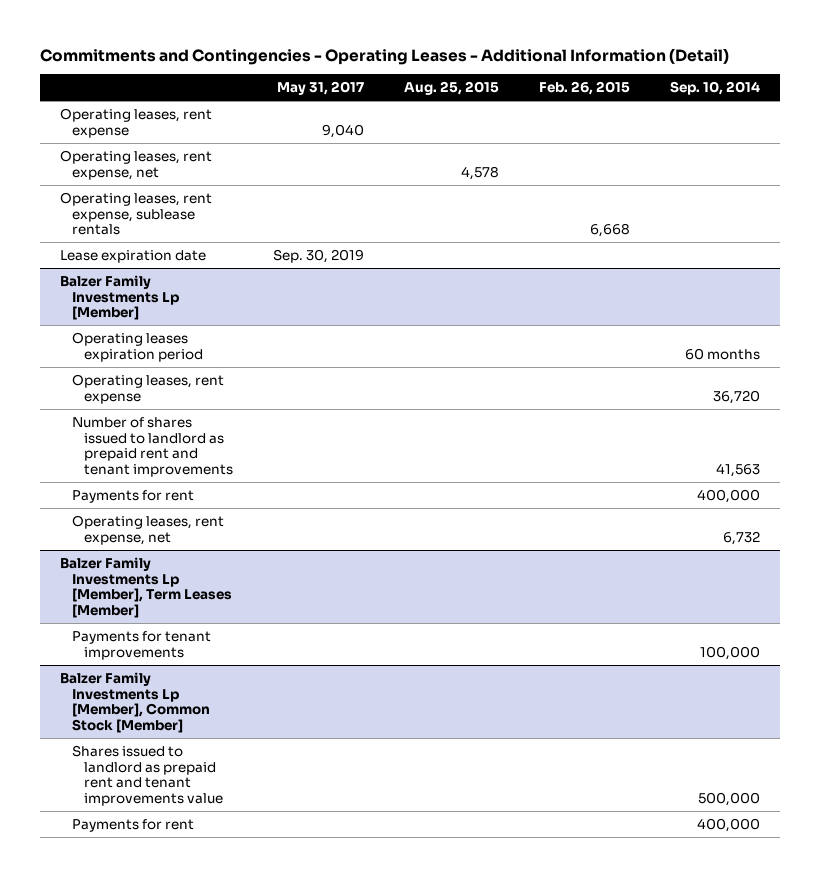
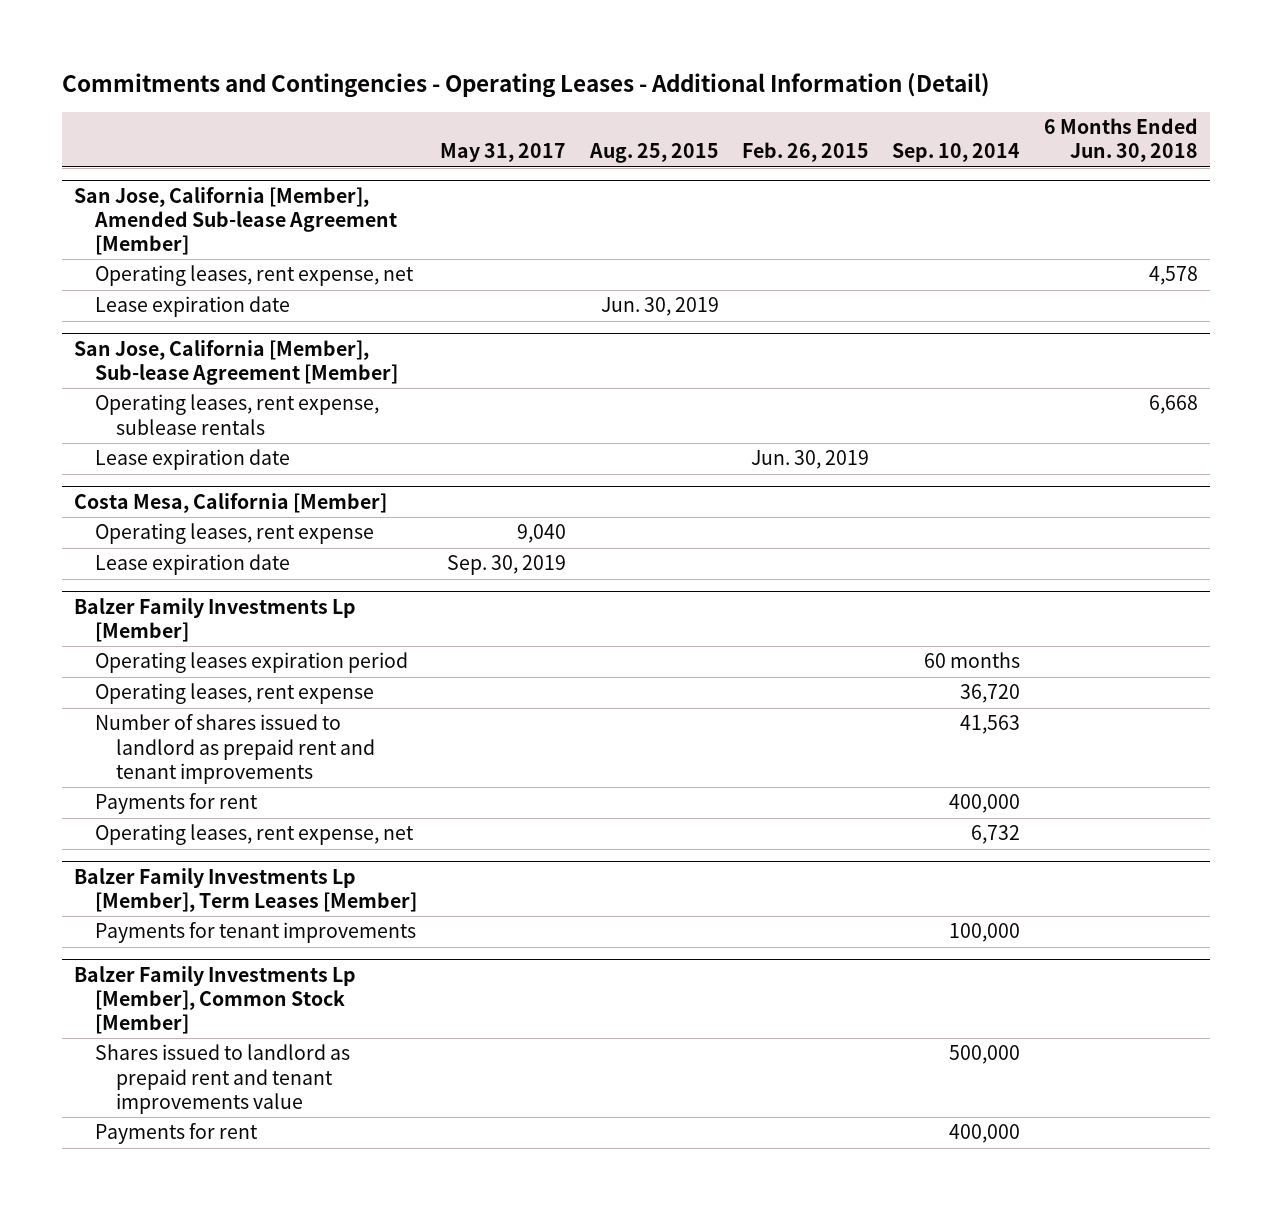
- | May 31, 2017 | Aug. 25, 2015 | Feb. 26, 2015 | Sep. 10, 2014
+ | May 31, 2017 | Aug. 25, 2015 | Feb. 26, 2015 | Sep. 10, 2014 | 6 Months Ended Jun. 30, 2018
+ San Jose, California [Member], Amended Sub-lease Agreement [Member]
+ Operating leases, rent expense, net | | | | | 4,578
+ Lease expiration date | | Jun. 30, 2019 | | |
+ San Jose, California [Member], Sub-lease Agreement [Member]
+ Operating leases, rent expense, sublease rentals | | | | | 6,668
+ Lease expiration date | | | Jun. 30, 2019 | |
+ Costa Mesa, California [Member]
- Operating leases, rent expense, net | | 4,578 | |
- Operating leases, rent expense, sublease rentals | | | 6,668 |

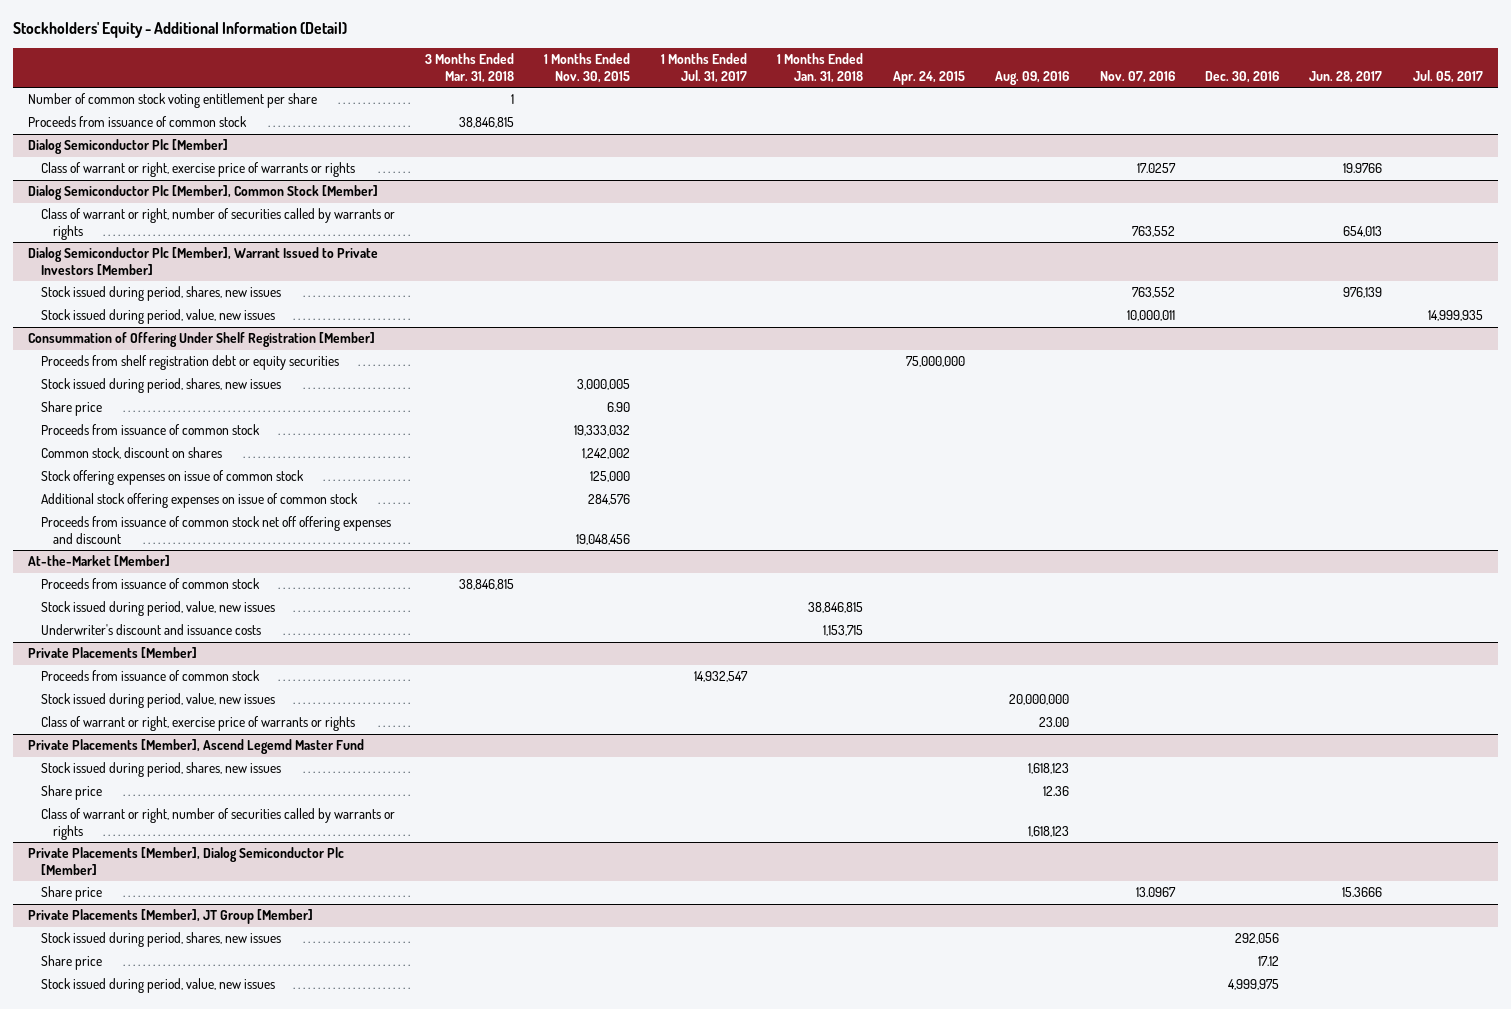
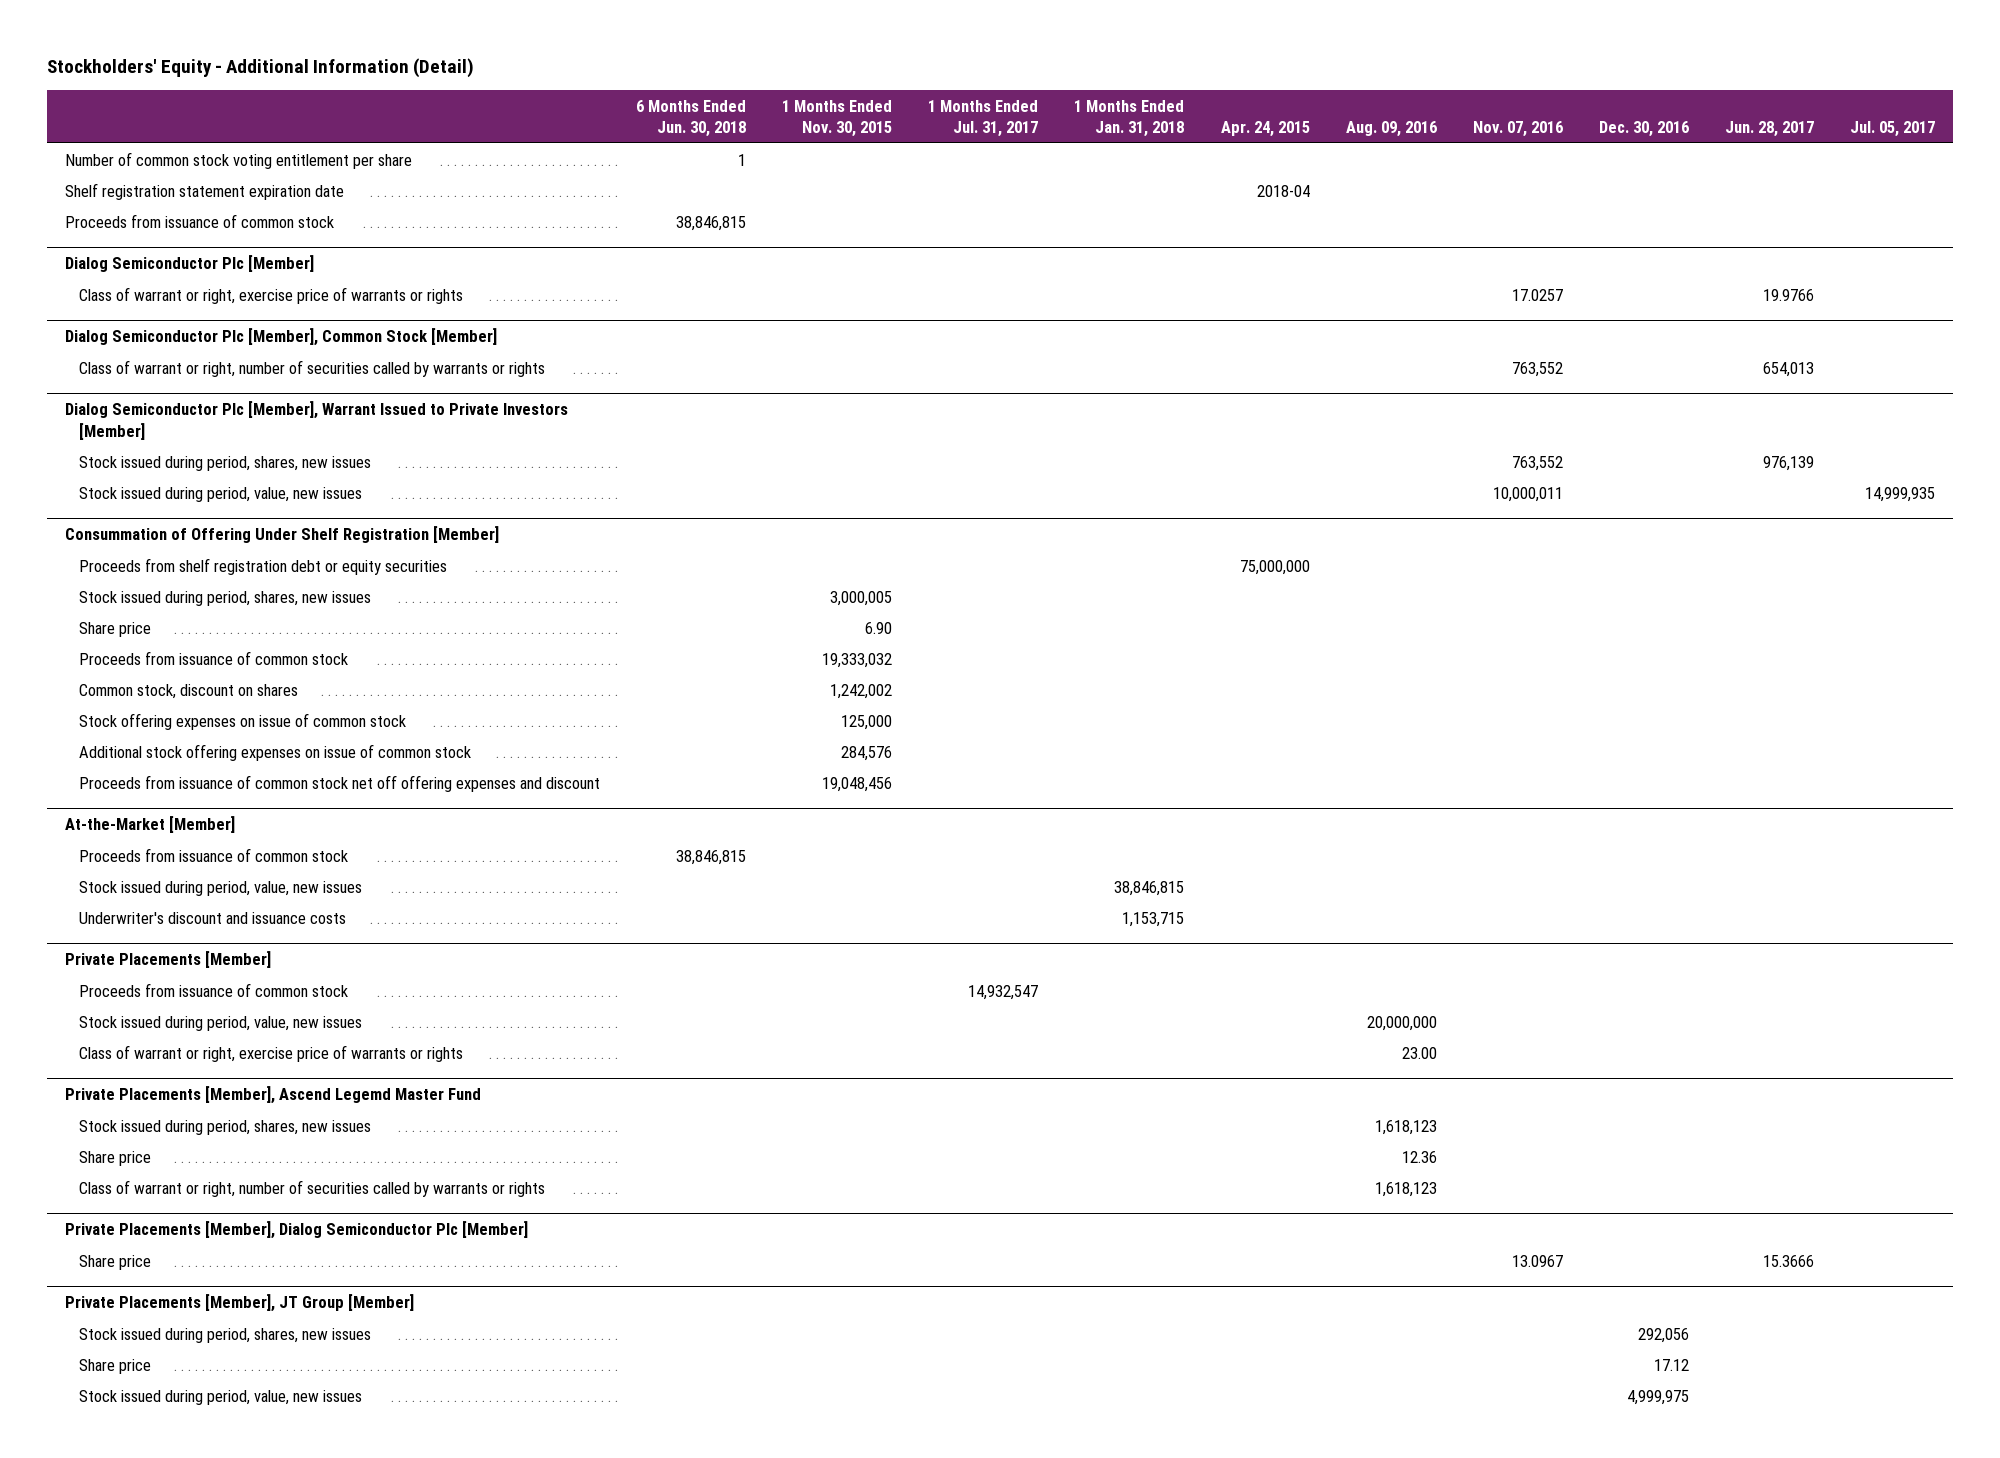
- | 3 Months Ended Mar. 31, 2018 | 1 Months Ended Nov. 30, 2015 | 1 Months Ended Jul. 31, 2017 | 1 Months Ended Jan. 31, 2018 | Apr. 24, 2015 | Aug. 09, 2016 | Nov. 07, 2016 | Dec. 30, 2016 | Jun. 28, 2017 | Jul. 05, 2017
+ | 6 Months Ended Jun. 30, 2018 | 1 Months Ended Nov. 30, 2015 | 1 Months Ended Jul. 31, 2017 | 1 Months Ended Jan. 31, 2018 | Apr. 24, 2015 | Aug. 09, 2016 | Nov. 07, 2016 | Dec. 30, 2016 | Jun. 28, 2017 | Jul. 05, 2017
+ Shelf registration statement expiration date | | | | | 2018-04 | | | | |

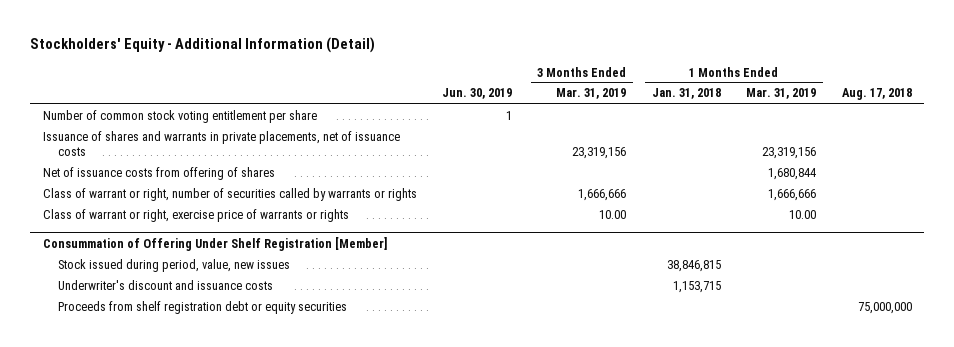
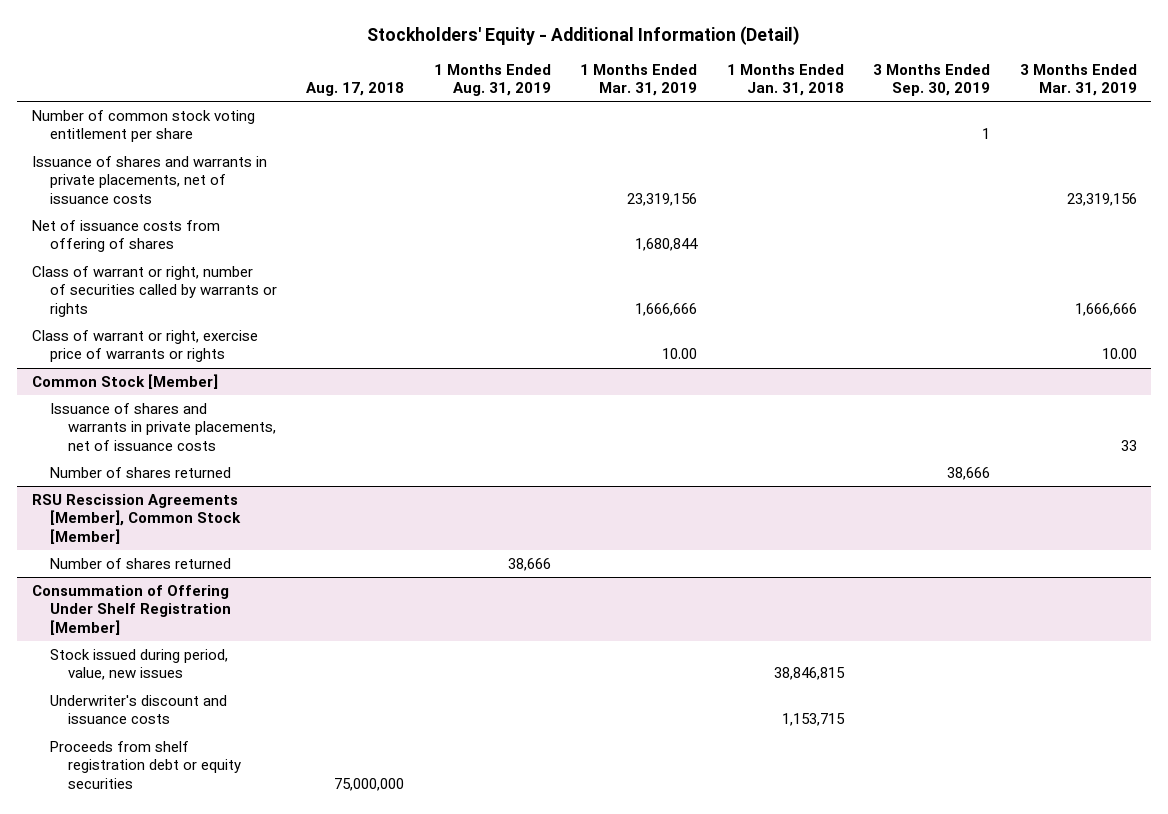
- | Jun. 30, 2019 | 3 Months Ended Mar. 31, 2019 | 1 Months Ended Jan. 31, 2018 | 1 Months Ended Mar. 31, 2019 | Aug. 17, 2018
+ | Aug. 17, 2018 | 1 Months Ended Aug. 31, 2019 | 1 Months Ended Mar. 31, 2019 | 1 Months Ended Jan. 31, 2018 | 3 Months Ended Sep. 30, 2019 | 3 Months Ended Mar. 31, 2019
+ Common Stock [Member]
+ Issuance of shares and warrants in private placements, net of issuance costs | | | | | | 33
+ Number of shares returned | | | | | 38,666 |
+ RSU Rescission Agreements [Member], Common Stock [Member]
+ Number of shares returned | | 38,666 | | | |

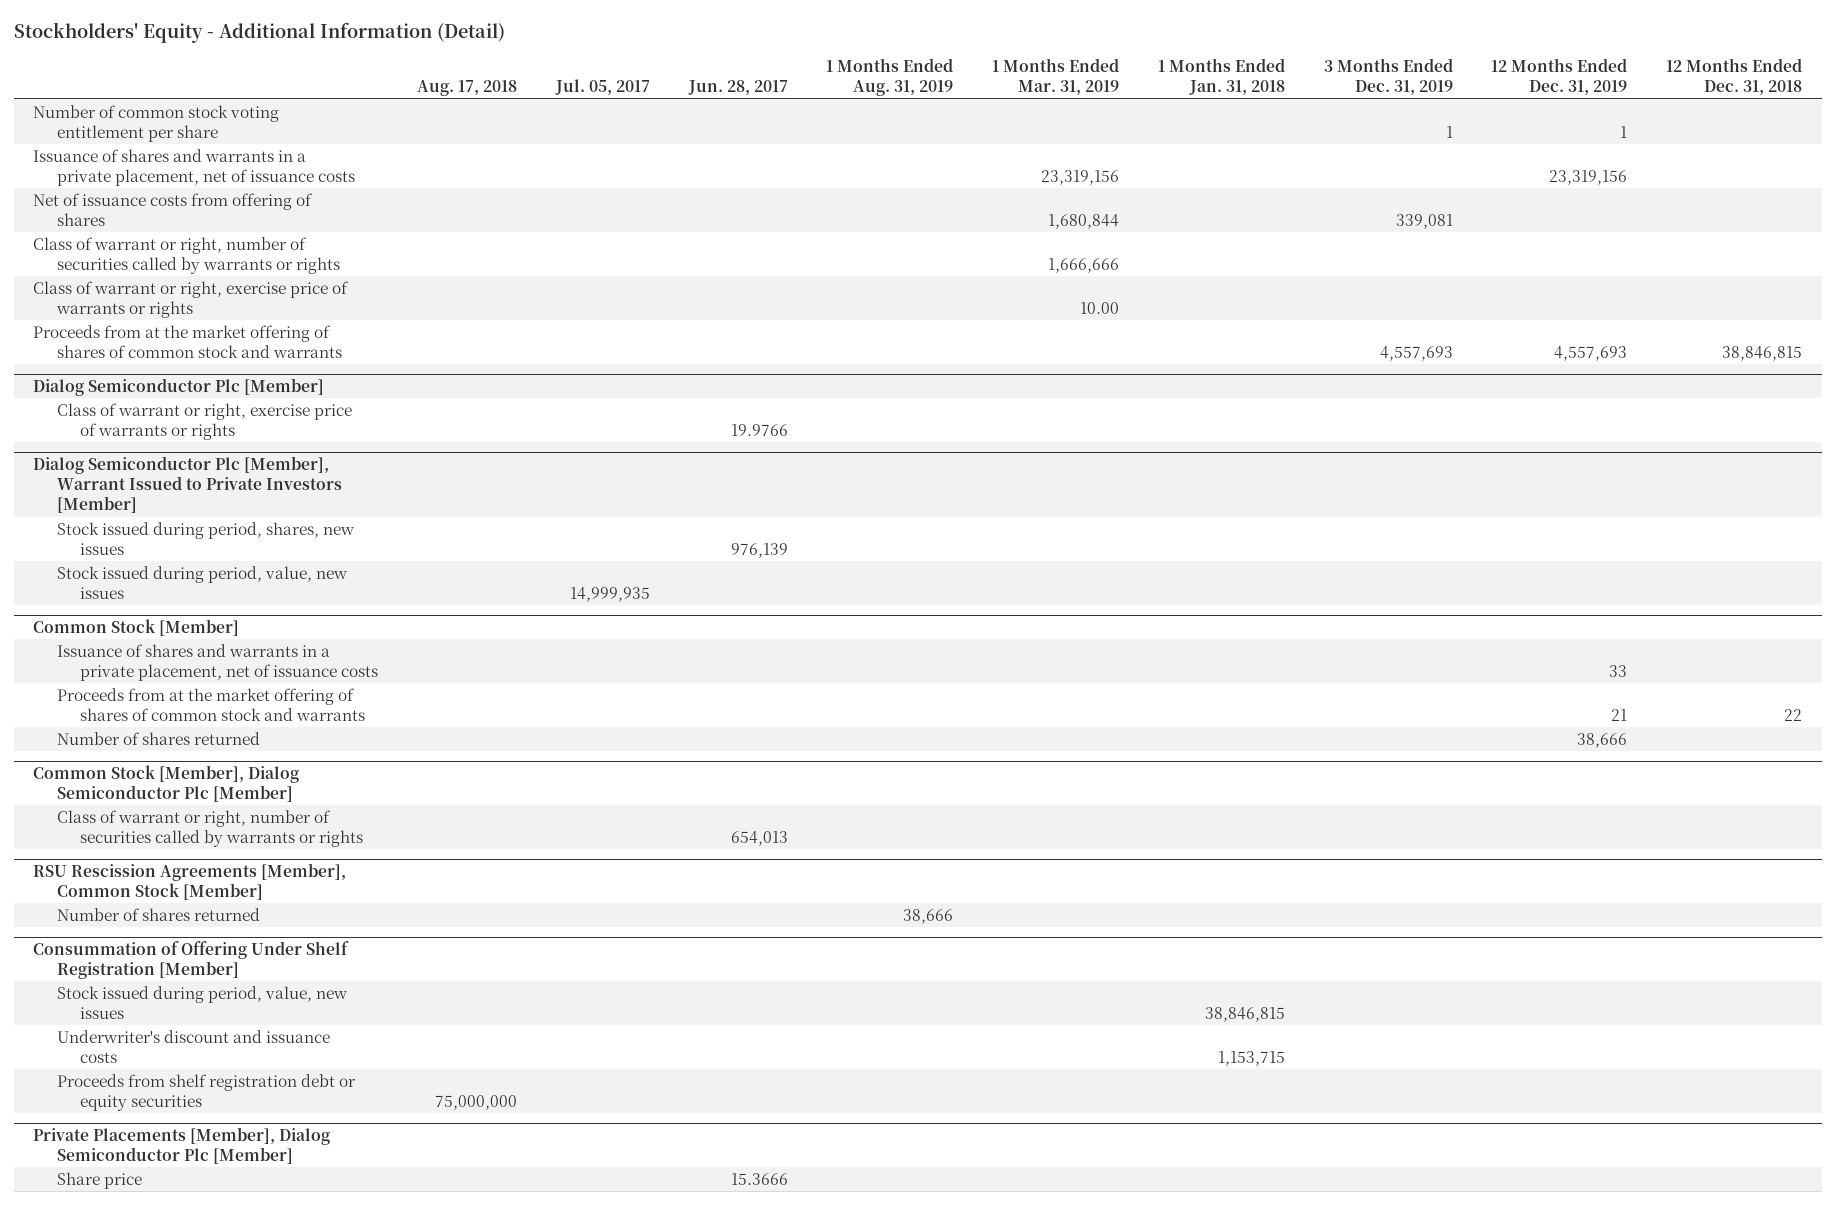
- | Aug. 17, 2018 | 1 Months Ended Aug. 31, 2019 | 1 Months Ended Mar. 31, 2019 | 1 Months Ended Jan. 31, 2018 | 3 Months Ended Sep. 30, 2019 | 3 Months Ended Mar. 31, 2019
+ | Aug. 17, 2018 | Jul. 05, 2017 | Jun. 28, 2017 | 1 Months Ended Aug. 31, 2019 | 1 Months Ended Mar. 31, 2019 | 1 Months Ended Jan. 31, 2018 | 3 Months Ended Dec. 31, 2019 | 12 Months Ended Dec. 31, 2019 | 12 Months Ended Dec. 31, 2018
- Issuance of shares and warrants in private placements, net of issuance costs | | | 23,319,156 | | | 23,319,156
+ Issuance of shares and warrants in a private placement, net of issuance costs | | | | | 23,319,156 | | | 23,319,156 |
+ Proceeds from at the market offering of shares of common stock and warrants | | | | | | | 4,557,693 | 4,557,693 | 38,846,815
+ Dialog Semiconductor Plc [Member]
+ Class of warrant or right, exercise price of warrants or rights | | | 19.9766 | | | | | |
+ Dialog Semiconductor Plc [Member], Warrant Issued to Private Investors [Member]
+ Stock issued during period, shares, new issues | | | 976,139 | | | | | |
+ Stock issued during period, value, new issues | | 14,999,935 | | | | | | |
@ Common Stock [Member]
- Issuance of shares and warrants in private placements, net of issuance costs | | | | | | 33
+ Issuance of shares and warrants in a private placement, net of issuance costs | | | | | | | | 33 |
+ Proceeds from at the market offering of shares of common stock and warrants | | | | | | | | 21 | 22
+ Common Stock [Member], Dialog Semiconductor Plc [Member]
+ Class of warrant or right, number of securities called by warrants or rights | | | 654,013 | | | | | |
+ Private Placements [Member], Dialog Semiconductor Plc [Member]
+ Share price | | | 15.3666 | | | | | |

